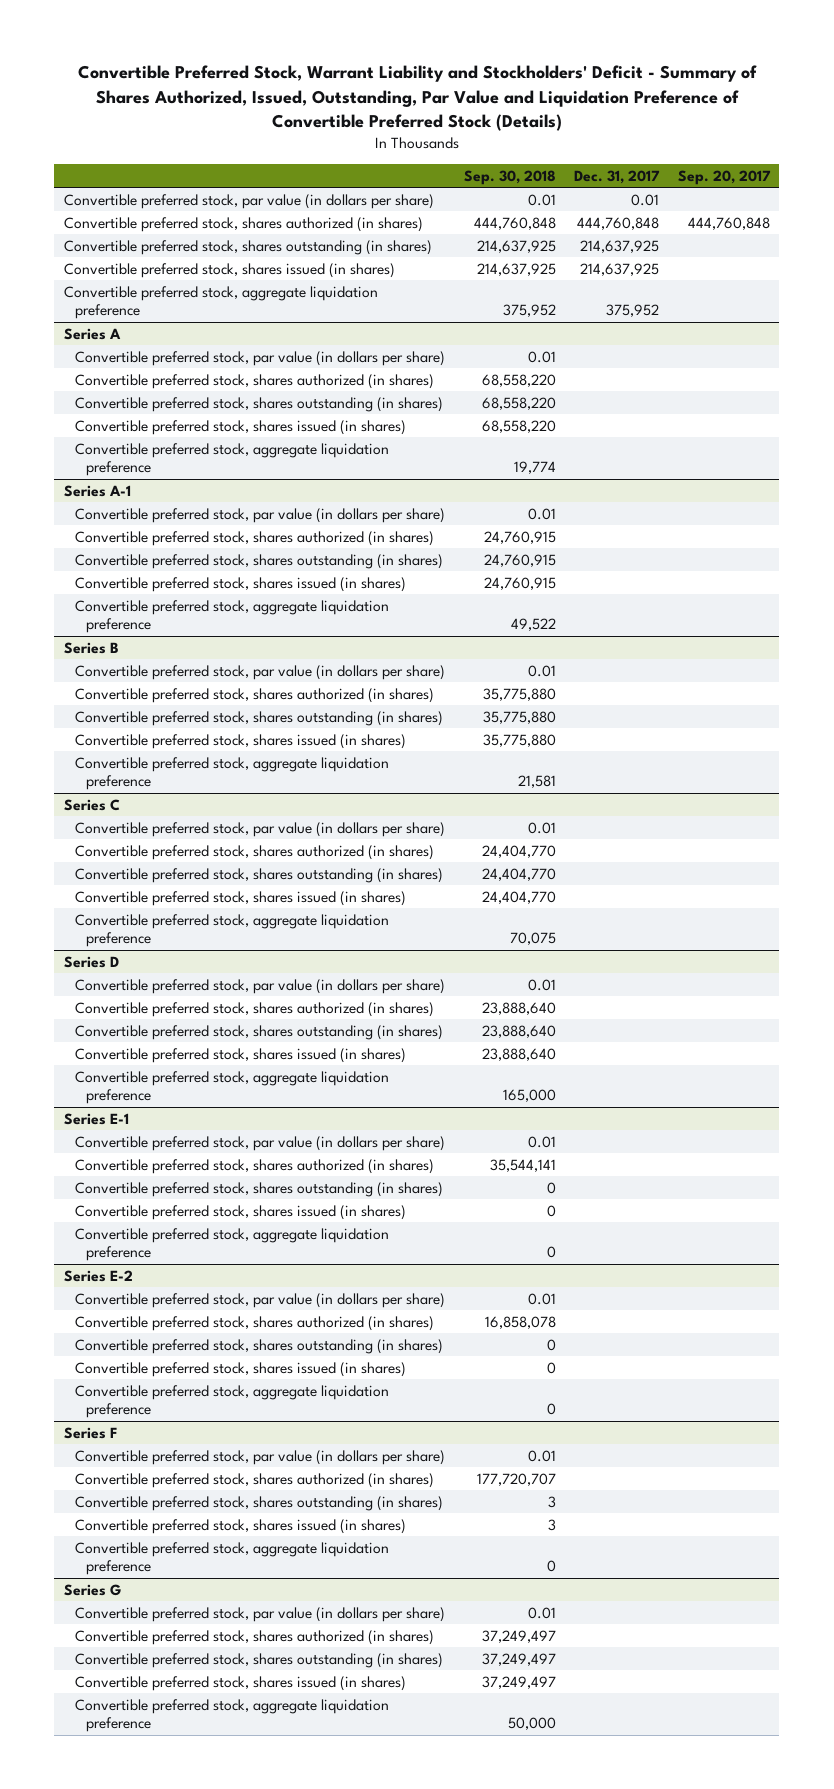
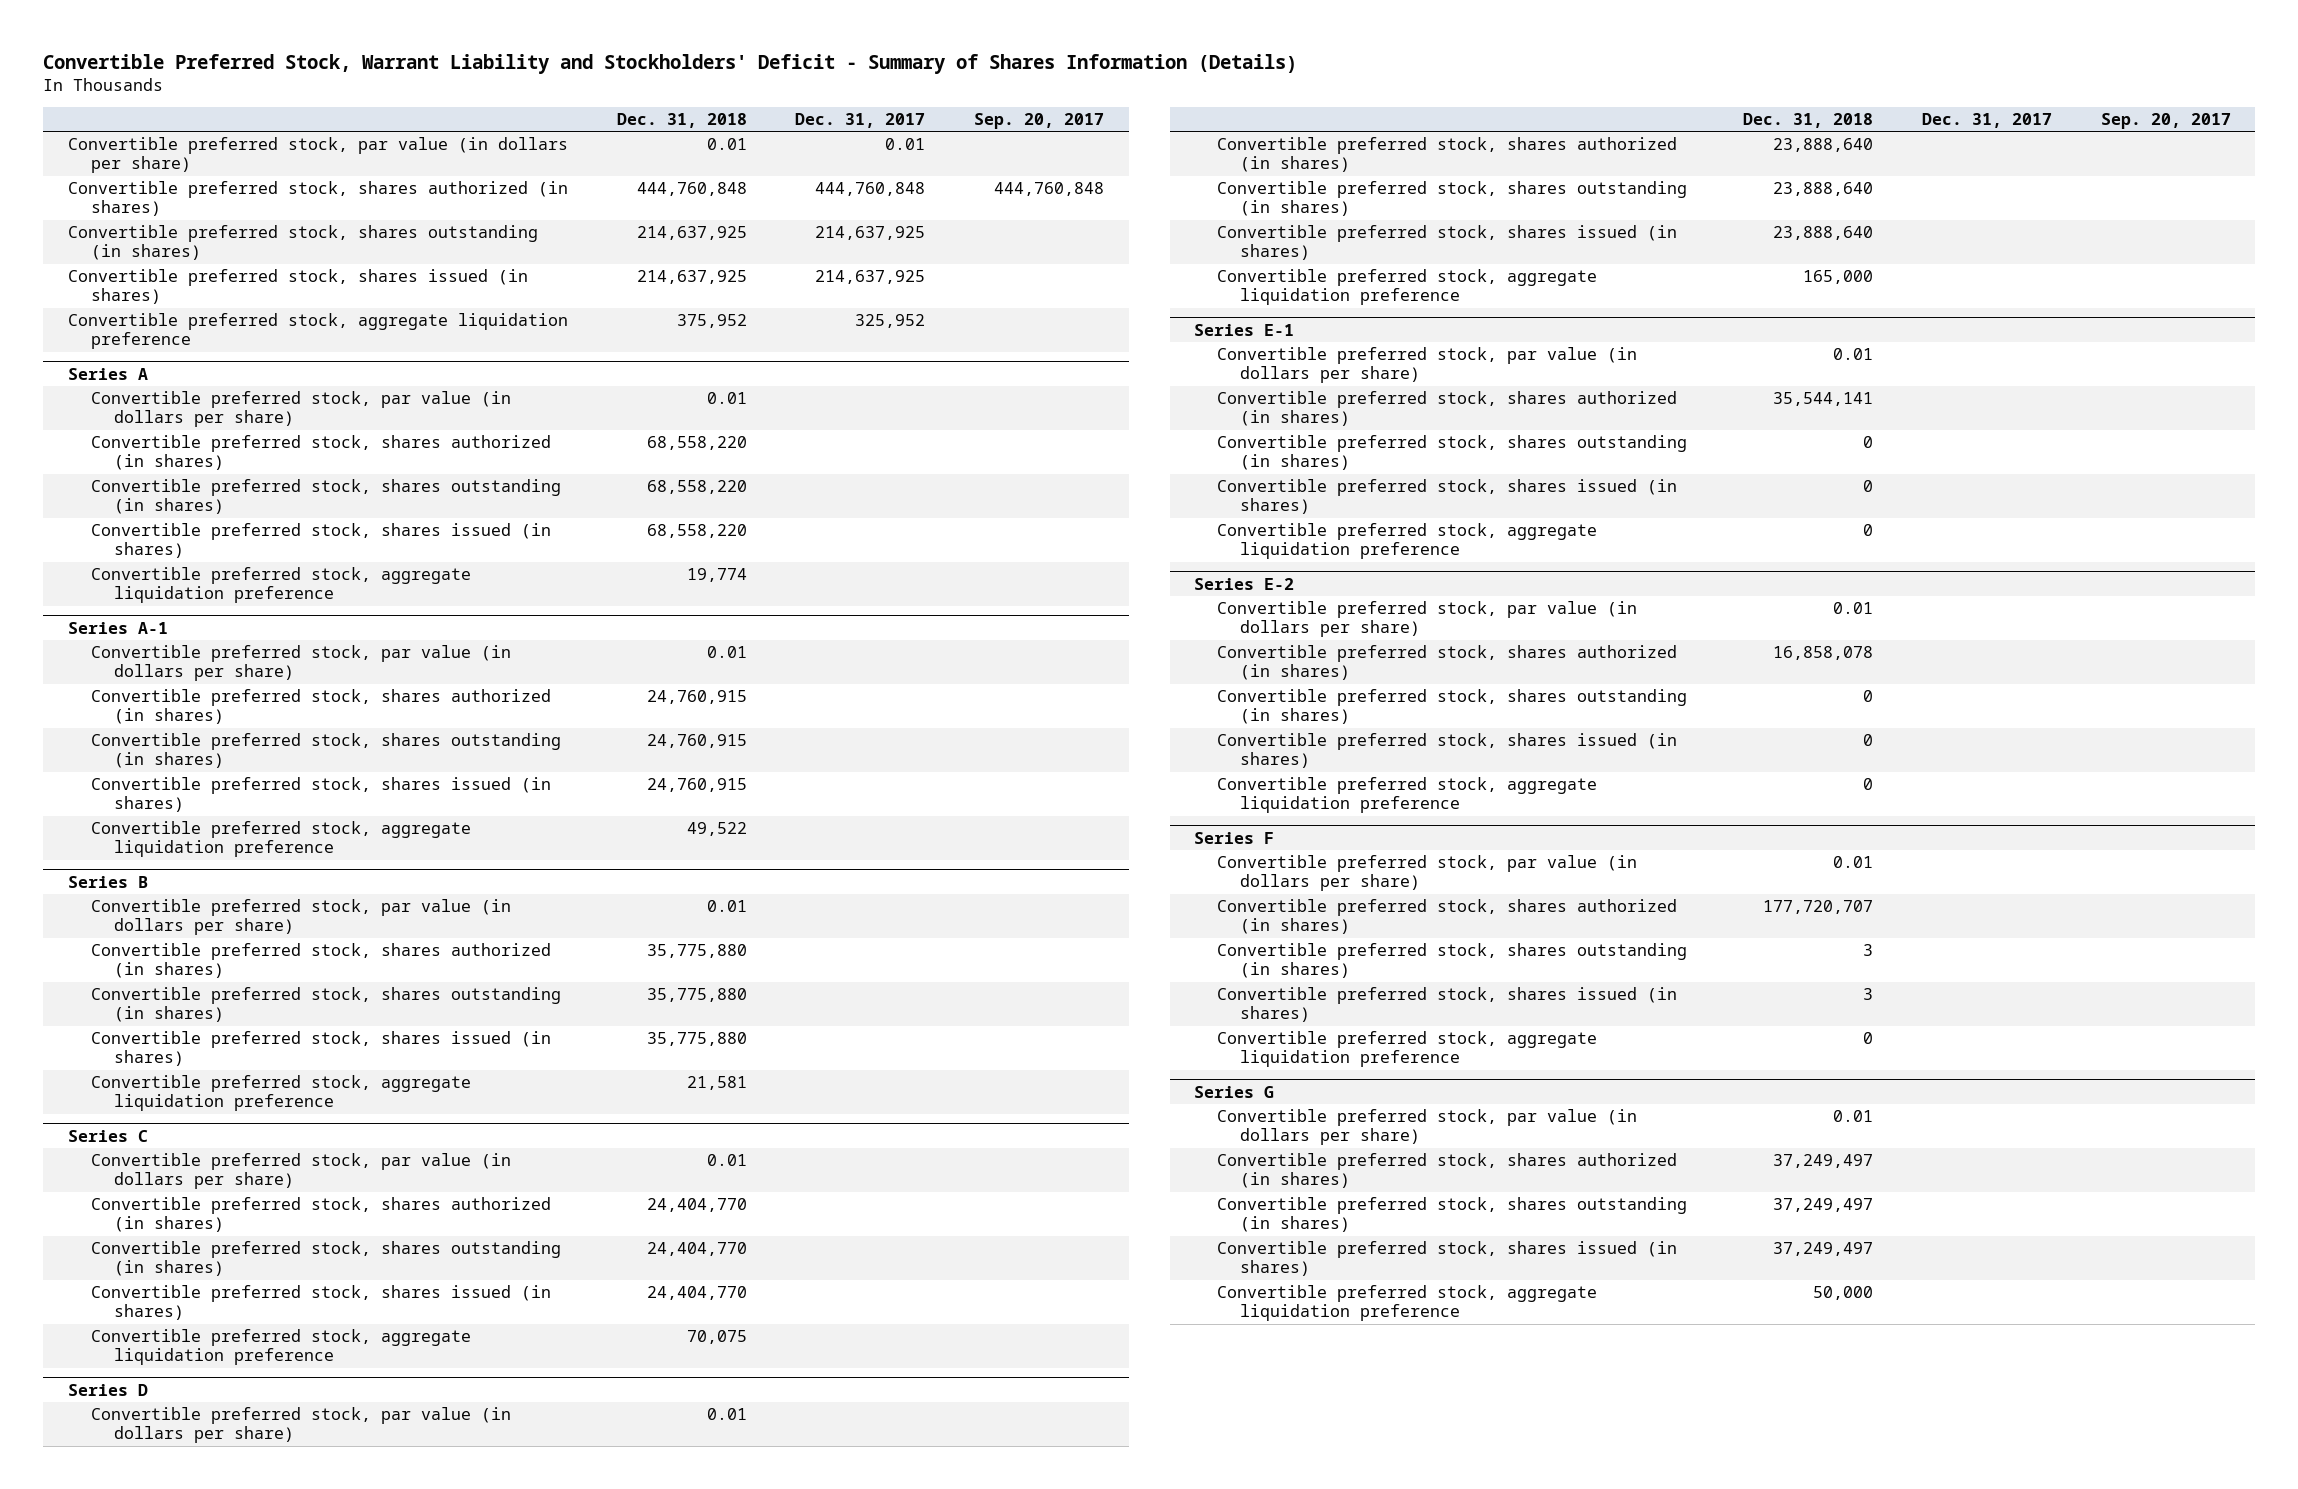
- Convertible Preferred Stock, Warrant Liability and Stockholders' Deficit - Summary of Shares Authorized, Issued, Outstanding, Par Value and Liquidation Preference of Convertible Preferred Stock (Details)
+ Convertible Preferred Stock, Warrant Liability and Stockholders' Deficit - Summary of Shares Information (Details)
- | Sep. 30, 2018 | Dec. 31, 2017 | Sep. 20, 2017
+ | Dec. 31, 2018 | Dec. 31, 2017 | Sep. 20, 2017
- Convertible preferred stock, aggregate liquidation preference | 375,952 | 375,952 |
+ Convertible preferred stock, aggregate liquidation preference | 375,952 | 325,952 |

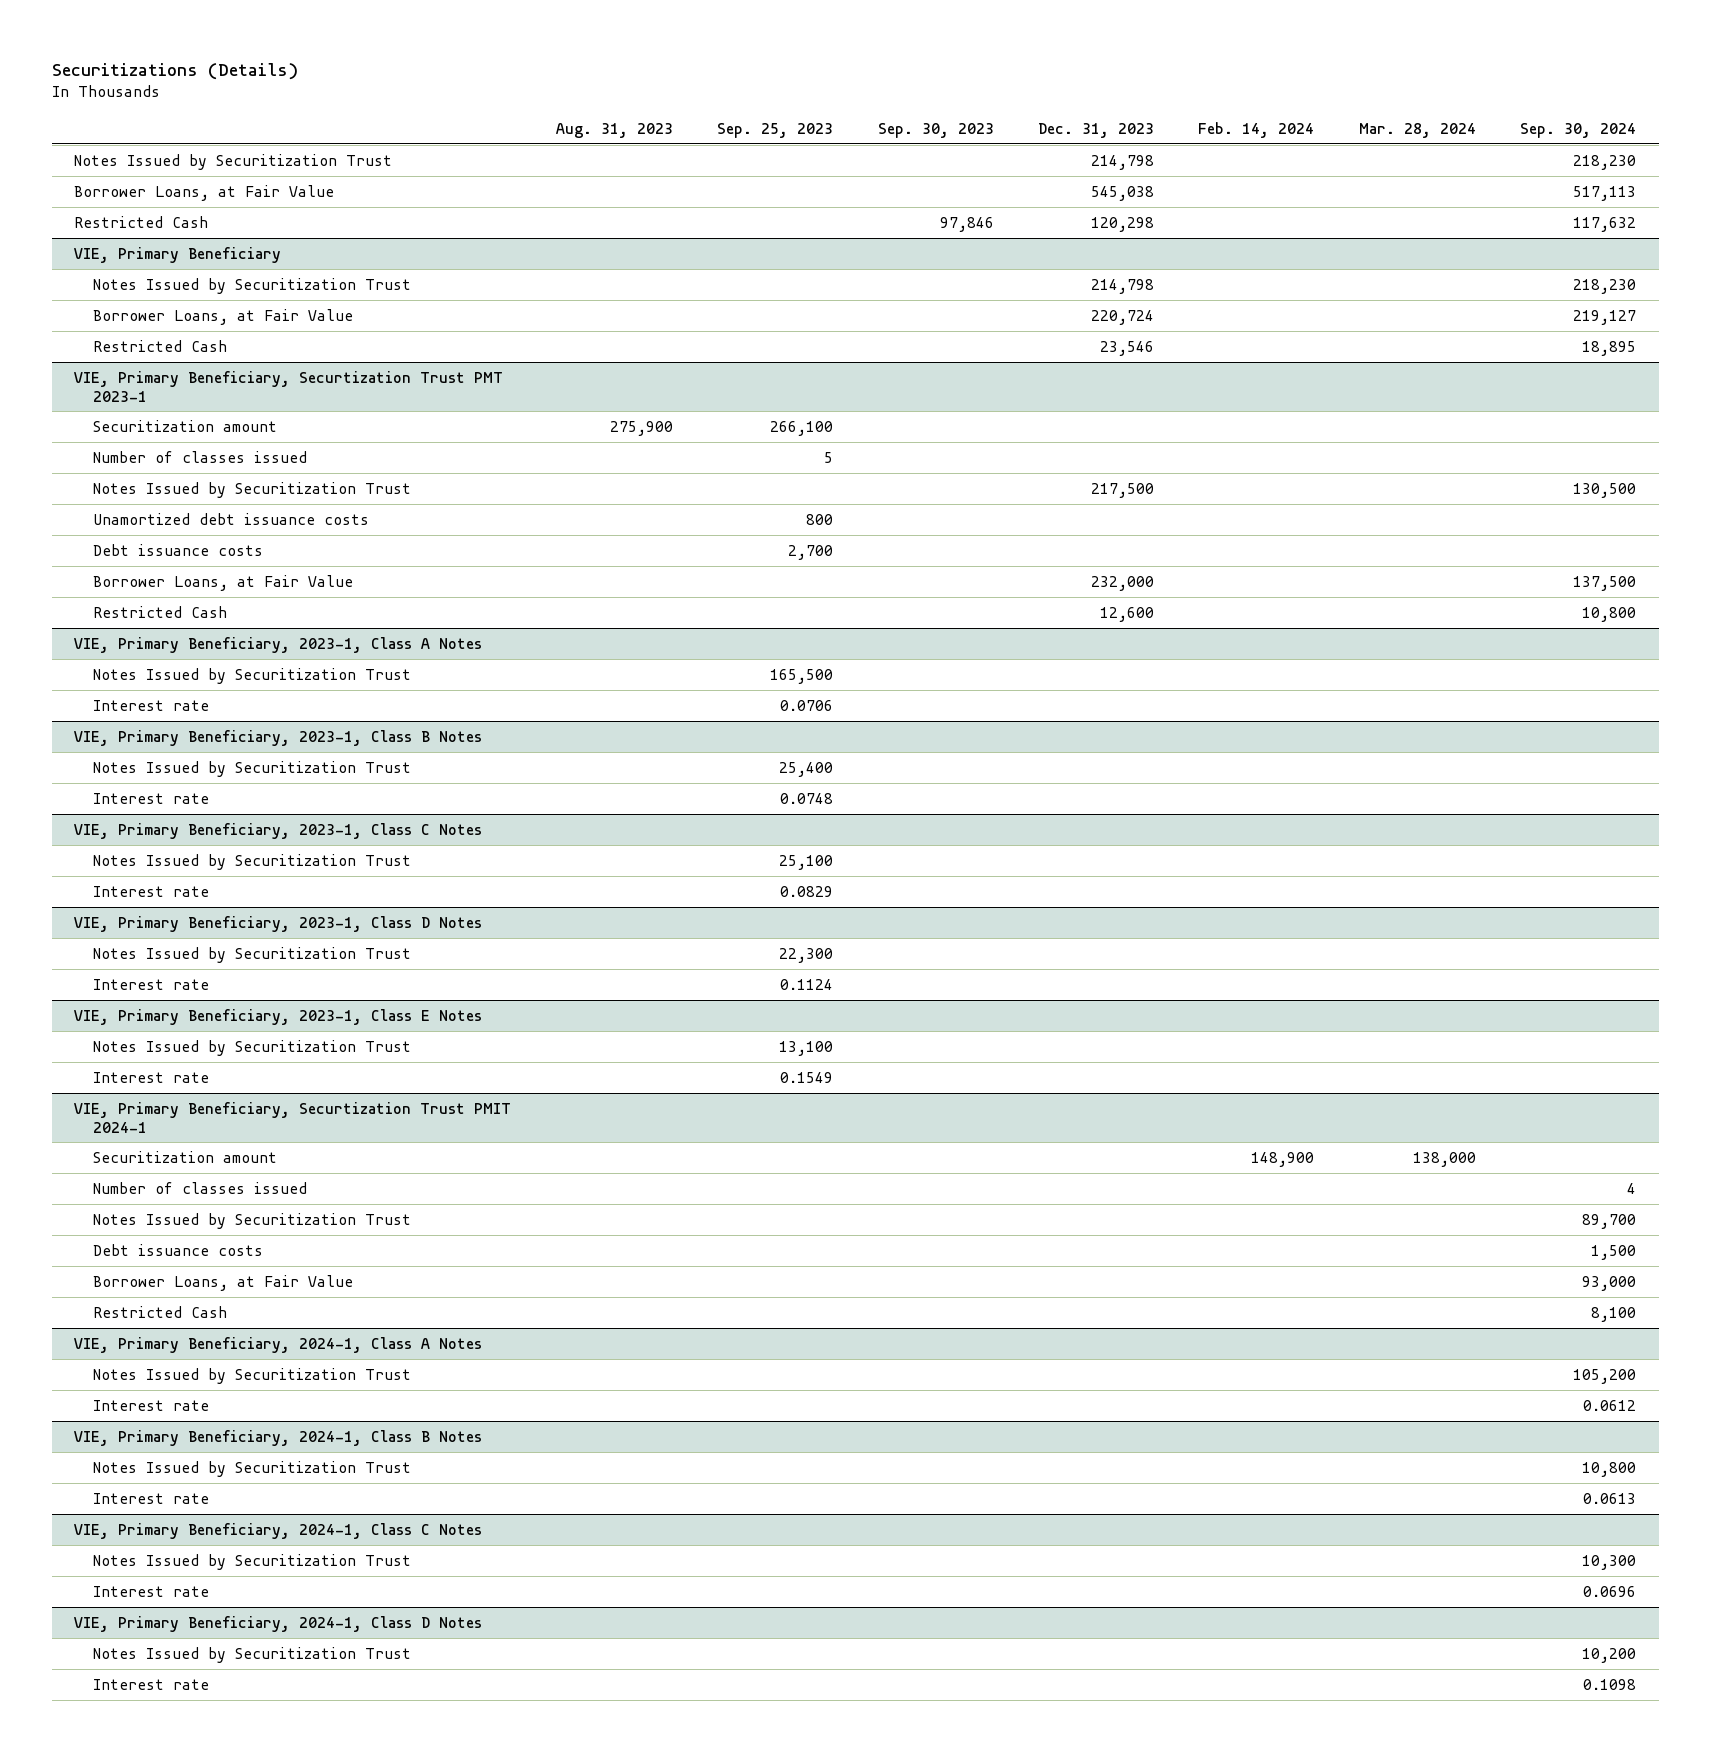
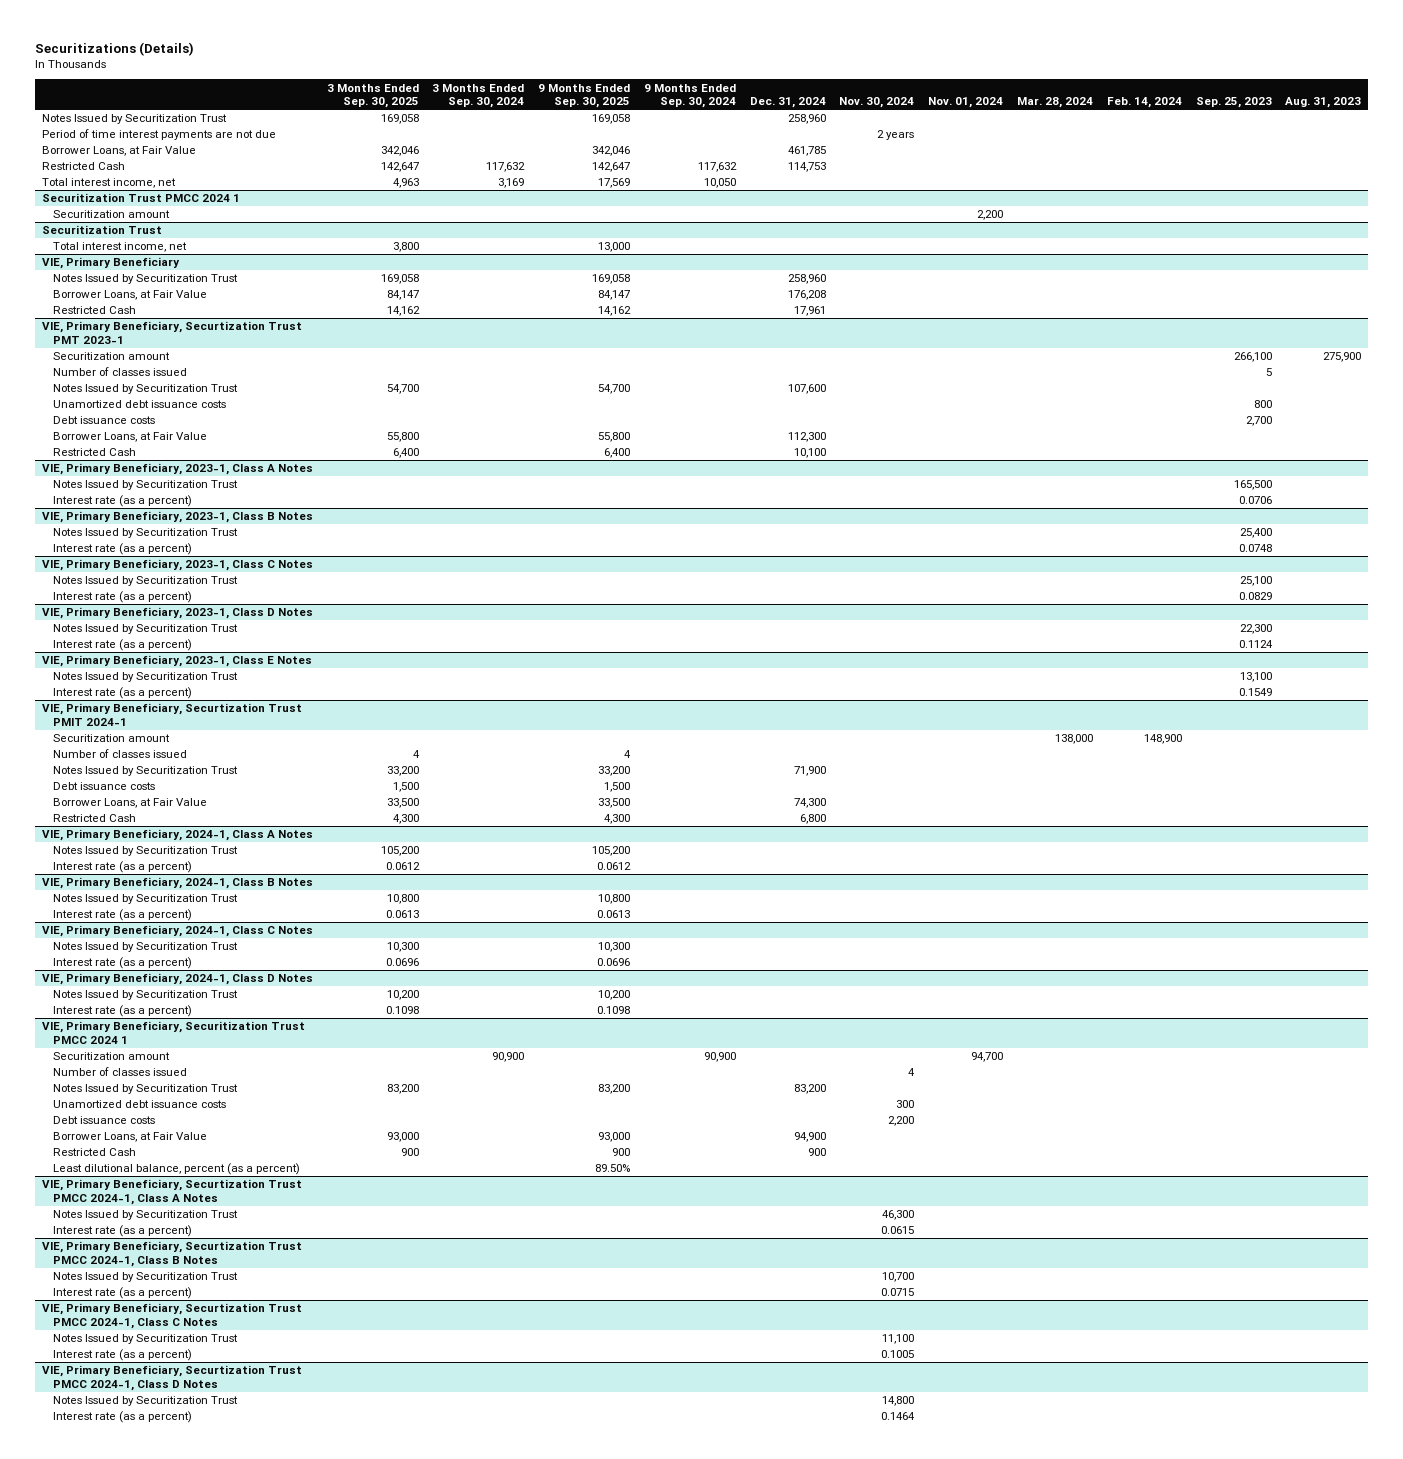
- | Aug. 31, 2023 | Sep. 25, 2023 | Sep. 30, 2023 | Dec. 31, 2023 | Feb. 14, 2024 | Mar. 28, 2024 | Sep. 30, 2024
+ | 3 Months Ended Sep. 30, 2025 | 3 Months Ended Sep. 30, 2024 | 9 Months Ended Sep. 30, 2025 | 9 Months Ended Sep. 30, 2024 | Dec. 31, 2024 | Nov. 30, 2024 | Nov. 01, 2024 | Mar. 28, 2024 | Feb. 14, 2024 | Sep. 25, 2023 | Aug. 31, 2023
+ Period of time interest payments are not due | | | | | | 2 years | | | | |
+ Total interest income, net | 4,963 | 3,169 | 17,569 | 10,050 | | | | | | |
+ Securitization Trust PMCC 2024 1
+ Securitization amount | | | | | | | 2,200 | | | |
+ Securitization Trust
+ Total interest income, net | 3,800 | | 13,000 | | | | | | | |
@ VIE, Primary Beneficiary, 2023-1, Class A Notes
- Interest rate | | 0.0706 | | | | |
+ Interest rate (as a percent) | | | | | | | | | | 0.0706 |
@ VIE, Primary Beneficiary, 2023-1, Class B Notes
- Interest rate | | 0.0748 | | | | |
+ Interest rate (as a percent) | | | | | | | | | | 0.0748 |
@ VIE, Primary Beneficiary, 2023-1, Class C Notes
- Interest rate | | 0.0829 | | | | |
+ Interest rate (as a percent) | | | | | | | | | | 0.0829 |
@ VIE, Primary Beneficiary, 2023-1, Class D Notes
- Interest rate | | 0.1124 | | | | |
+ Interest rate (as a percent) | | | | | | | | | | 0.1124 |
@ VIE, Primary Beneficiary, 2023-1, Class E Notes
- Interest rate | | 0.1549 | | | | |
+ Interest rate (as a percent) | | | | | | | | | | 0.1549 |
@ VIE, Primary Beneficiary, 2024-1, Class A Notes
- Interest rate | | | | | | | 0.0612
+ Interest rate (as a percent) | 0.0612 | | 0.0612 | | | | | | | |
@ VIE, Primary Beneficiary, 2024-1, Class B Notes
- Interest rate | | | | | | | 0.0613
+ Interest rate (as a percent) | 0.0613 | | 0.0613 | | | | | | | |
@ VIE, Primary Beneficiary, 2024-1, Class C Notes
- Interest rate | | | | | | | 0.0696
+ Interest rate (as a percent) | 0.0696 | | 0.0696 | | | | | | | |
@ VIE, Primary Beneficiary, 2024-1, Class D Notes
- Interest rate | | | | | | | 0.1098
+ Interest rate (as a percent) | 0.1098 | | 0.1098 | | | | | | | |
+ VIE, Primary Beneficiary, Securitization Trust PMCC 2024 1
+ Securitization amount | | 90,900 | | 90,900 | | | 94,700 | | | |
+ Number of classes issued | | | | | | 4 | | | | |
+ Notes Issued by Securitization Trust | 83,200 | | 83,200 | | 83,200 | | | | | |
+ Unamortized debt issuance costs | | | | | | 300 | | | | |
+ Debt issuance costs | | | | | | 2,200 | | | | |
+ Borrower Loans, at Fair Value | 93,000 | | 93,000 | | 94,900 | | | | | |
+ Restricted Cash | 900 | | 900 | | 900 | | | | | |
+ Least dilutional balance, percent (as a percent) | | | 89.50% | | | | | | | |
+ VIE, Primary Beneficiary, Securtization Trust PMCC 2024-1, Class A Notes
+ Notes Issued by Securitization Trust | | | | | | 46,300 | | | | |
+ Interest rate (as a percent) | | | | | | 0.0615 | | | | |
+ VIE, Primary Beneficiary, Securtization Trust PMCC 2024-1, Class B Notes
+ Notes Issued by Securitization Trust | | | | | | 10,700 | | | | |
+ Interest rate (as a percent) | | | | | | 0.0715 | | | | |
+ VIE, Primary Beneficiary, Securtization Trust PMCC 2024-1, Class C Notes
+ Notes Issued by Securitization Trust | | | | | | 11,100 | | | | |
+ Interest rate (as a percent) | | | | | | 0.1005 | | | | |
+ VIE, Primary Beneficiary, Securtization Trust PMCC 2024-1, Class D Notes
+ Notes Issued by Securitization Trust | | | | | | 14,800 | | | | |
+ Interest rate (as a percent) | | | | | | 0.1464 | | | | |

